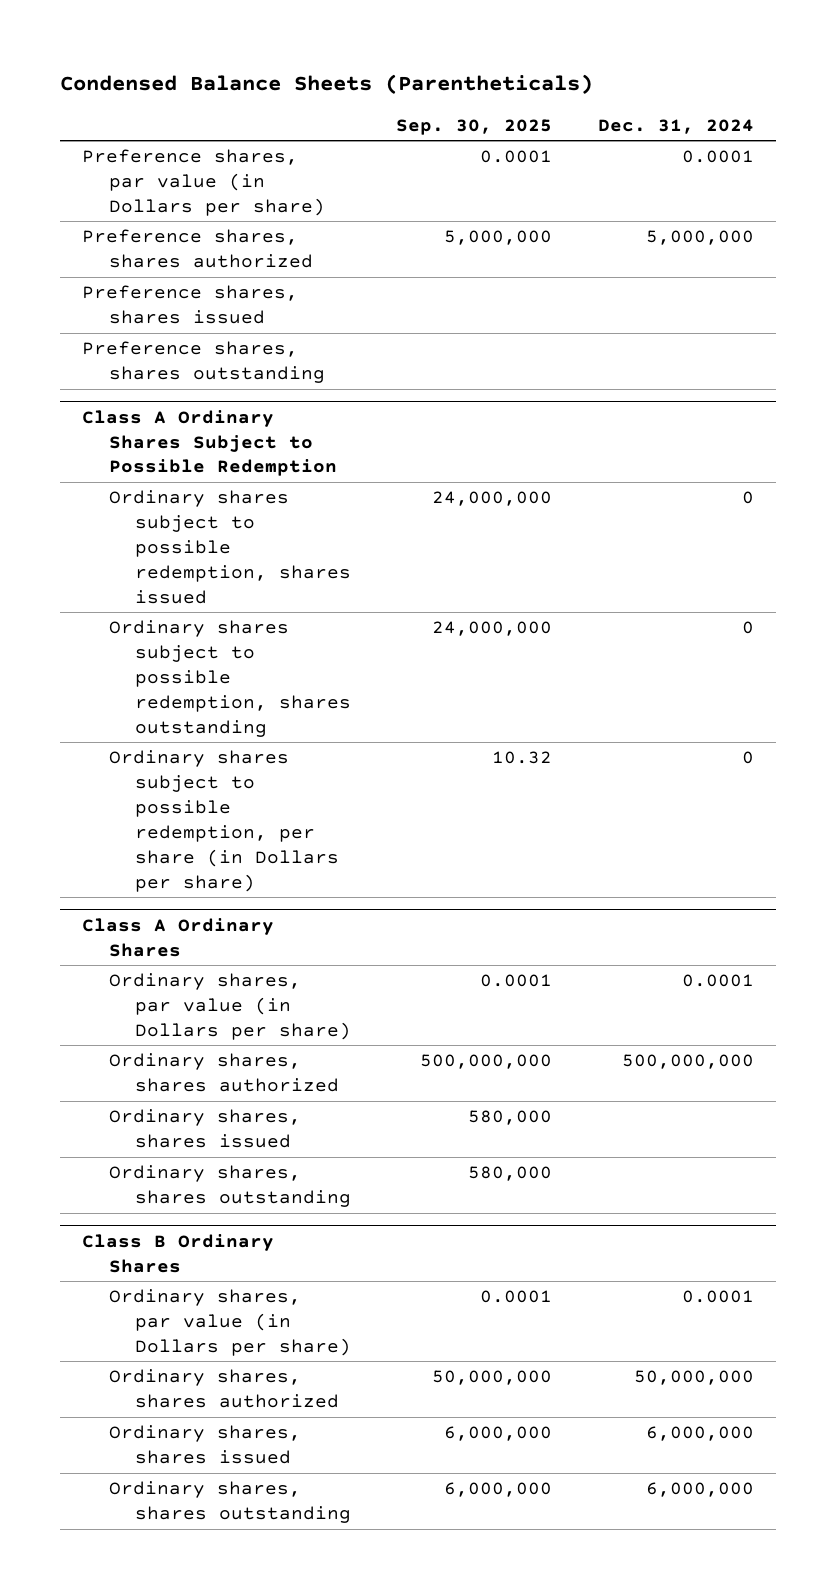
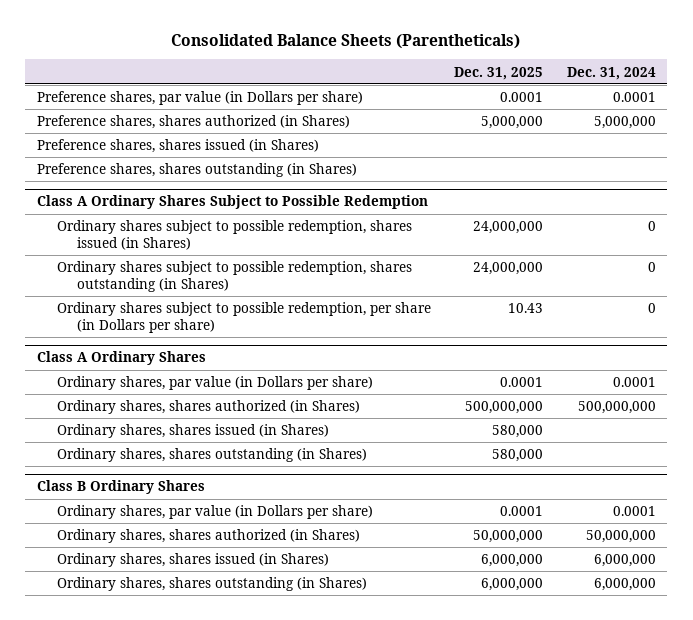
- Condensed Balance Sheets (Parentheticals)
+ Consolidated Balance Sheets (Parentheticals)
- | Sep. 30, 2025 | Dec. 31, 2024
+ | Dec. 31, 2025 | Dec. 31, 2024
- Preference shares, shares authorized | 5,000,000 | 5,000,000
- Preference shares, shares issued
- Preference shares, shares outstanding
+ Preference shares, shares authorized (in Shares) | 5,000,000 | 5,000,000
+ Preference shares, shares issued (in Shares)
+ Preference shares, shares outstanding (in Shares)
@ Class A Ordinary Shares Subject to Possible Redemption
- Ordinary shares subject to possible redemption, shares issued | 24,000,000 | 0
- Ordinary shares subject to possible redemption, shares outstanding | 24,000,000 | 0
+ Ordinary shares subject to possible redemption, shares issued (in Shares) | 24,000,000 | 0
+ Ordinary shares subject to possible redemption, shares outstanding (in Shares) | 24,000,000 | 0
@ Class A Ordinary Shares
- Ordinary shares, shares authorized | 500,000,000 | 500,000,000
- Ordinary shares, shares issued | 580,000 |
- Ordinary shares, shares outstanding | 580,000 |
+ Ordinary shares, shares authorized (in Shares) | 500,000,000 | 500,000,000
+ Ordinary shares, shares issued (in Shares) | 580,000 |
+ Ordinary shares, shares outstanding (in Shares) | 580,000 |
@ Class B Ordinary Shares
- Ordinary shares, shares authorized | 50,000,000 | 50,000,000
- Ordinary shares, shares issued | 6,000,000 | 6,000,000
- Ordinary shares, shares outstanding | 6,000,000 | 6,000,000
+ Ordinary shares, shares authorized (in Shares) | 50,000,000 | 50,000,000
+ Ordinary shares, shares issued (in Shares) | 6,000,000 | 6,000,000
+ Ordinary shares, shares outstanding (in Shares) | 6,000,000 | 6,000,000

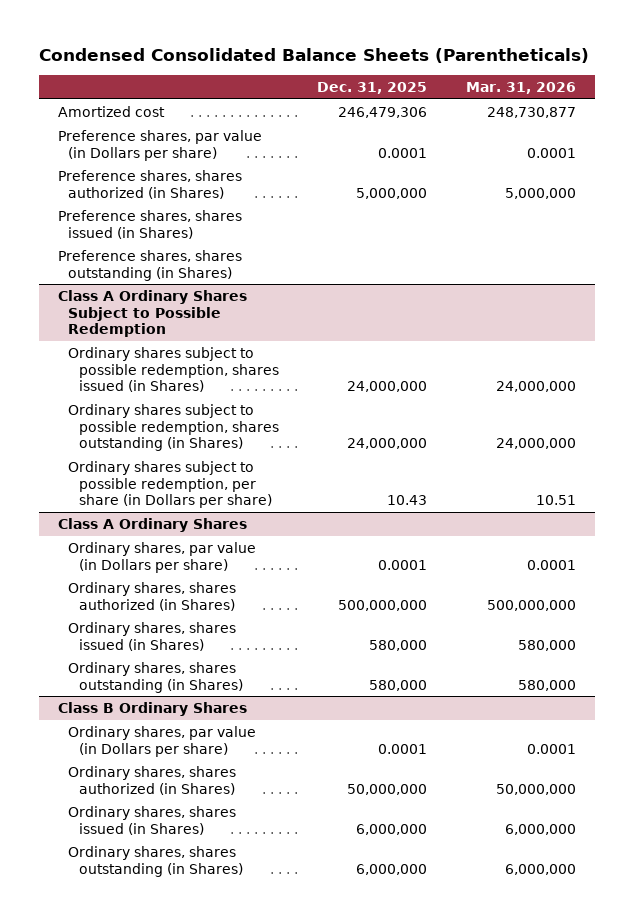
- Consolidated Balance Sheets (Parentheticals)
+ Condensed Consolidated Balance Sheets (Parentheticals)
- | Dec. 31, 2025 | Dec. 31, 2024
+ | Dec. 31, 2025 | Mar. 31, 2026
+ Amortized cost | 246,479,306 | 248,730,877

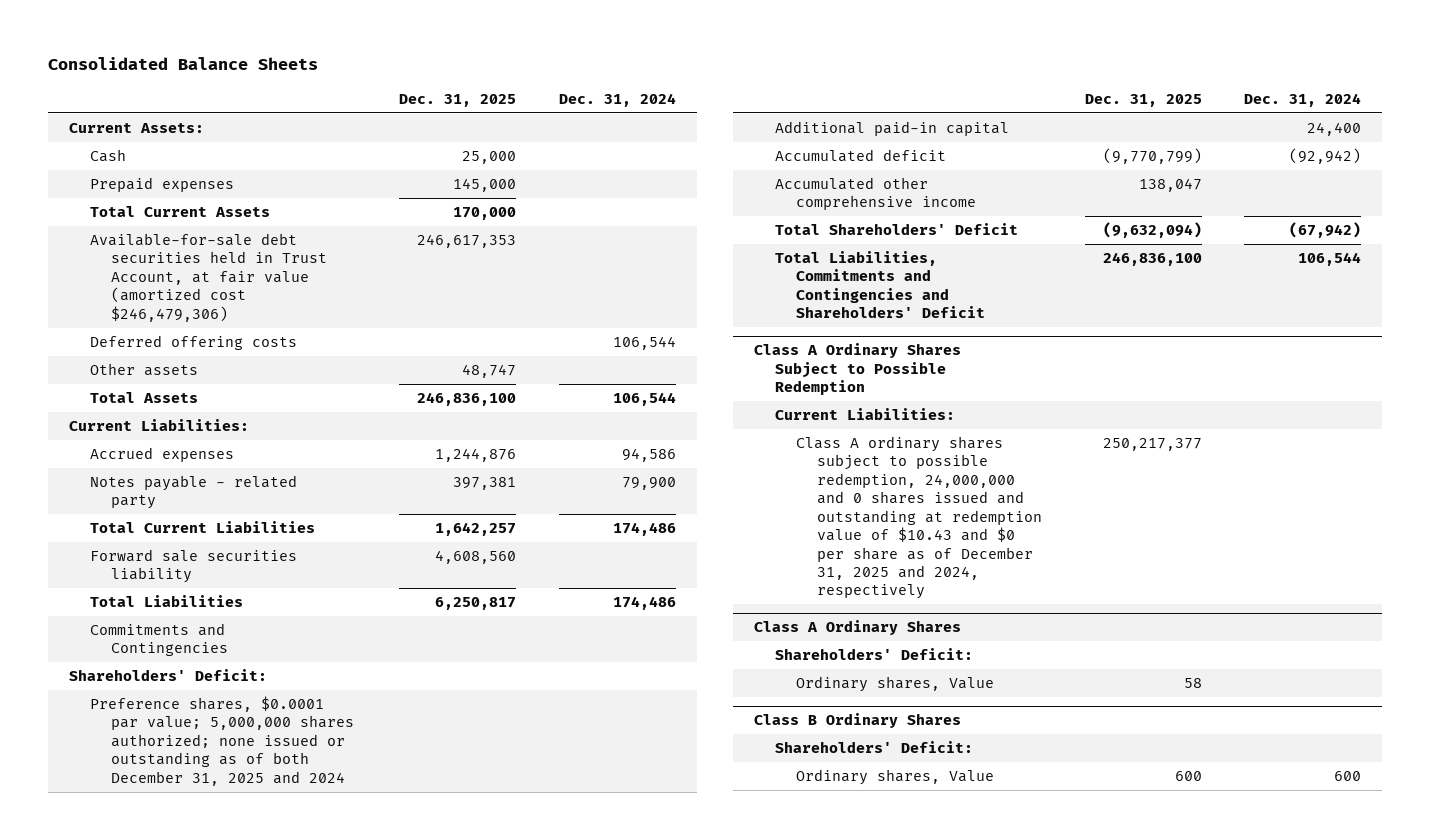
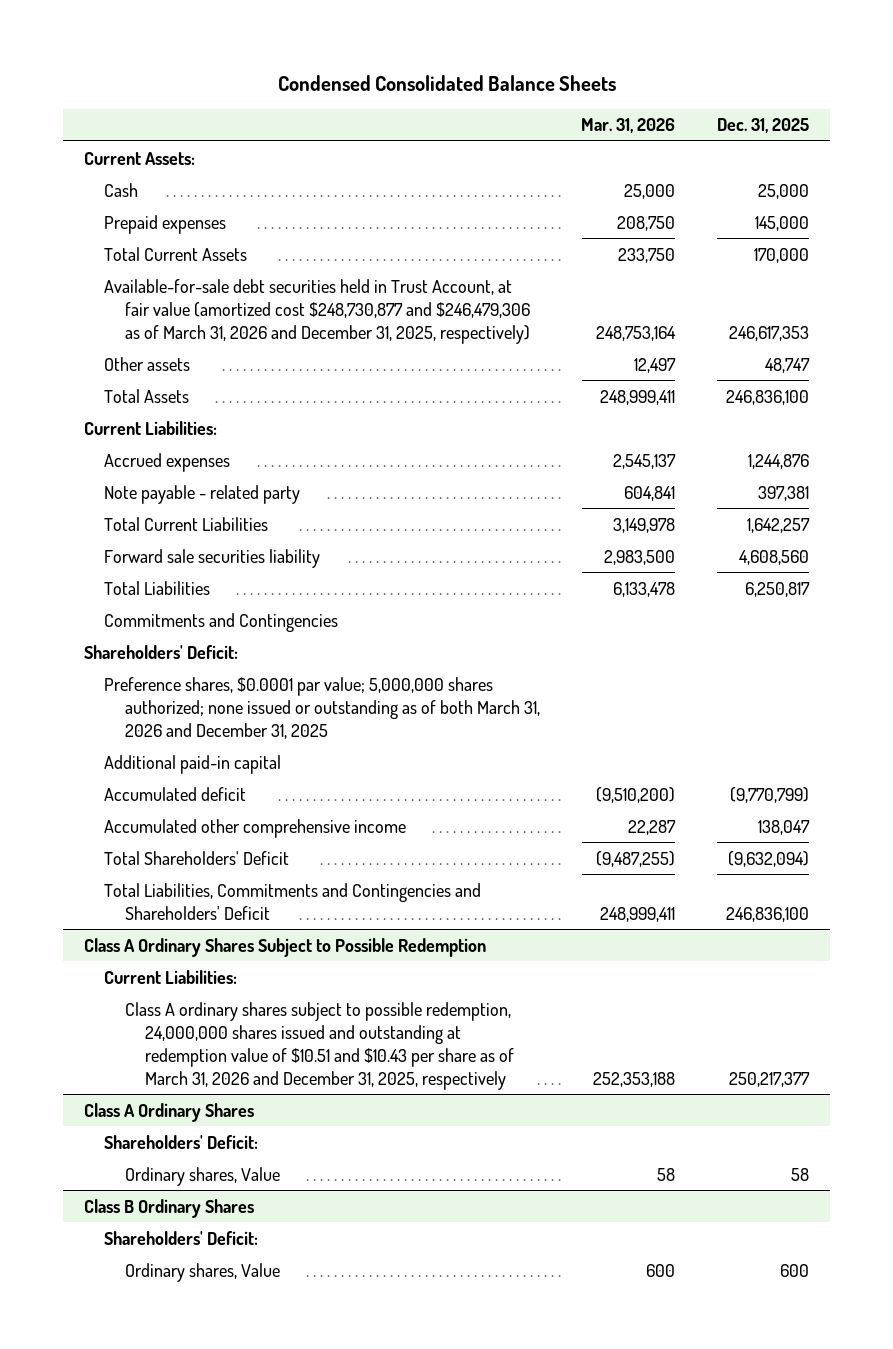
- Consolidated Balance Sheets
+ Condensed Consolidated Balance Sheets
- | Dec. 31, 2025 | Dec. 31, 2024
+ | Mar. 31, 2026 | Dec. 31, 2025
- Available-for-sale debt securities held in Trust Account, at fair value (amortized cost $246,479,306) | 246,617,353 |
- Deferred offering costs | | 106,544
+ Available-for-sale debt securities held in Trust Account, at fair value (amortized cost $248,730,877 and $246,479,306 as of March 31, 2026 and December 31, 2025, respectively) | 248,753,164 | 246,617,353
- Notes payable - related party | 397,381 | 79,900
+ Note payable - related party | 604,841 | 397,381
- Preference shares, $0.0001 par value; 5,000,000 shares authorized; none issued or outstanding as of both December 31, 2025 and 2024
+ Preference shares, $0.0001 par value; 5,000,000 shares authorized; none issued or outstanding as of both March 31, 2026 and December 31, 2025
@ Class A Ordinary Shares Subject to Possible Redemption
- Class A ordinary shares subject to possible redemption, 24,000,000 and 0 shares issued and outstanding at redemption value of $10.43 and $0 per share as of December 31, 2025 and 2024, respectively | 250,217,377 |
+ Class A ordinary shares subject to possible redemption, 24,000,000 shares issued and outstanding at redemption value of $10.51 and $10.43 per share as of March 31, 2026 and December 31, 2025, respectively | 252,353,188 | 250,217,377

